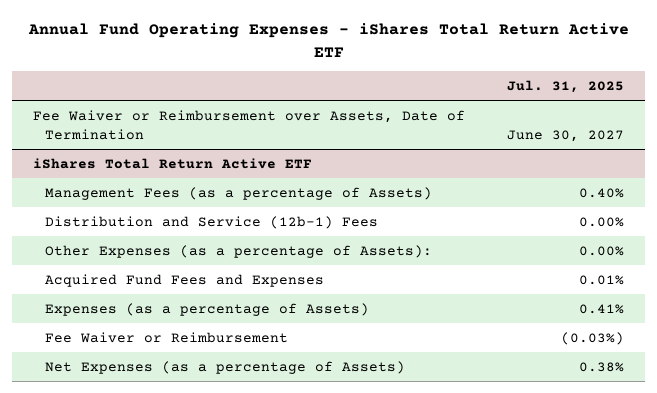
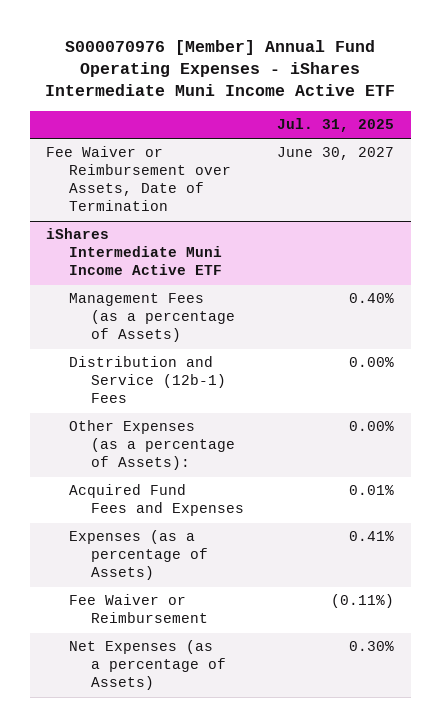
- Annual Fund Operating Expenses - iShares Total Return Active ETF
+ S000070976 [Member] Annual Fund Operating Expenses - iShares Intermediate Muni Income Active ETF
- iShares Total Return Active ETF
+ iShares Intermediate Muni Income Active ETF
- Fee Waiver or Reimbursement | (0.03%)
- Net Expenses (as a percentage of Assets) | 0.38%
+ Fee Waiver or Reimbursement | (0.11%)
+ Net Expenses (as a percentage of Assets) | 0.30%

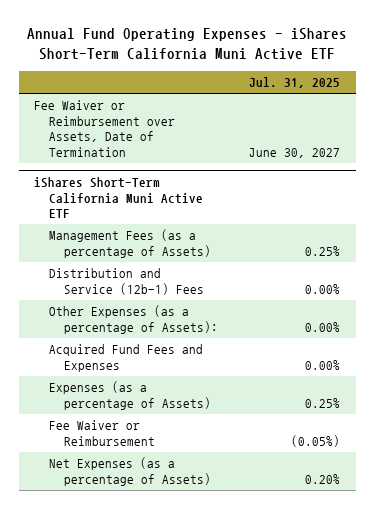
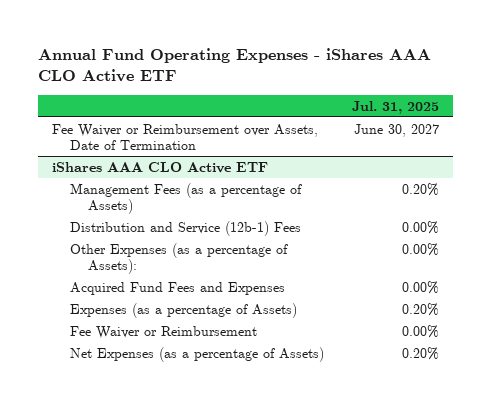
- Annual Fund Operating Expenses - iShares Short-Term California Muni Active ETF
+ Annual Fund Operating Expenses - iShares AAA CLO Active ETF
- iShares Short-Term California Muni Active ETF
- Management Fees (as a percentage of Assets) | 0.25%
+ iShares AAA CLO Active ETF
+ Management Fees (as a percentage of Assets) | 0.20%
- Expenses (as a percentage of Assets) | 0.25%
- Fee Waiver or Reimbursement | (0.05%)
+ Expenses (as a percentage of Assets) | 0.20%
+ Fee Waiver or Reimbursement | 0.00%

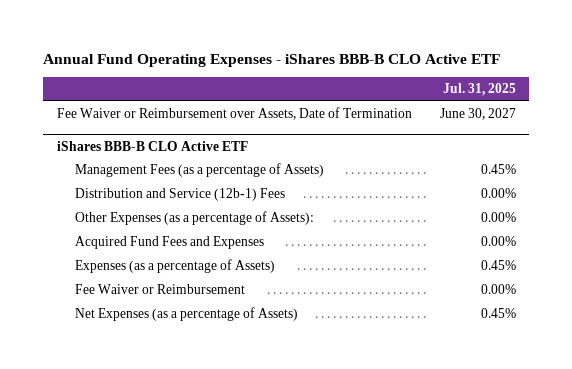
- Annual Fund Operating Expenses - iShares AAA CLO Active ETF
+ Annual Fund Operating Expenses - iShares BBB-B CLO Active ETF
- iShares AAA CLO Active ETF
- Management Fees (as a percentage of Assets) | 0.20%
+ iShares BBB-B CLO Active ETF
+ Management Fees (as a percentage of Assets) | 0.45%
- Expenses (as a percentage of Assets) | 0.20%
+ Expenses (as a percentage of Assets) | 0.45%
- Net Expenses (as a percentage of Assets) | 0.20%
+ Net Expenses (as a percentage of Assets) | 0.45%

